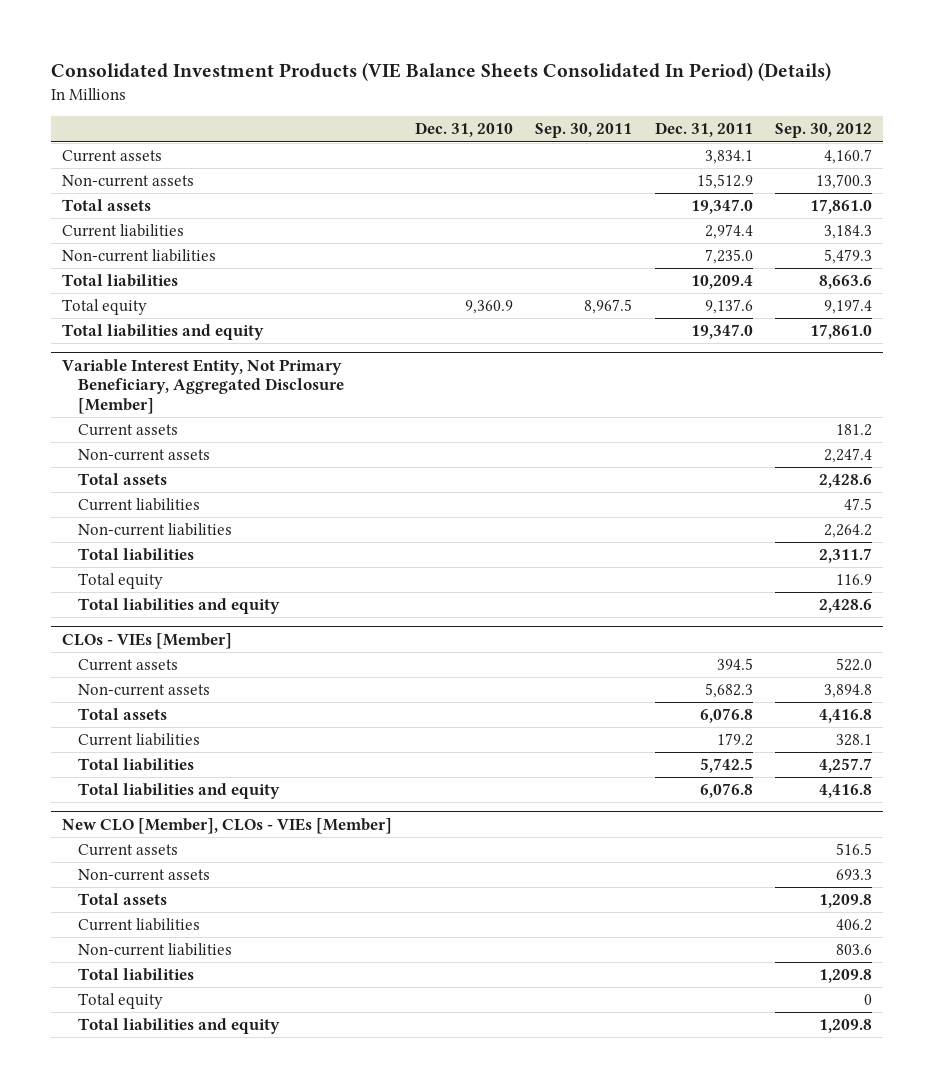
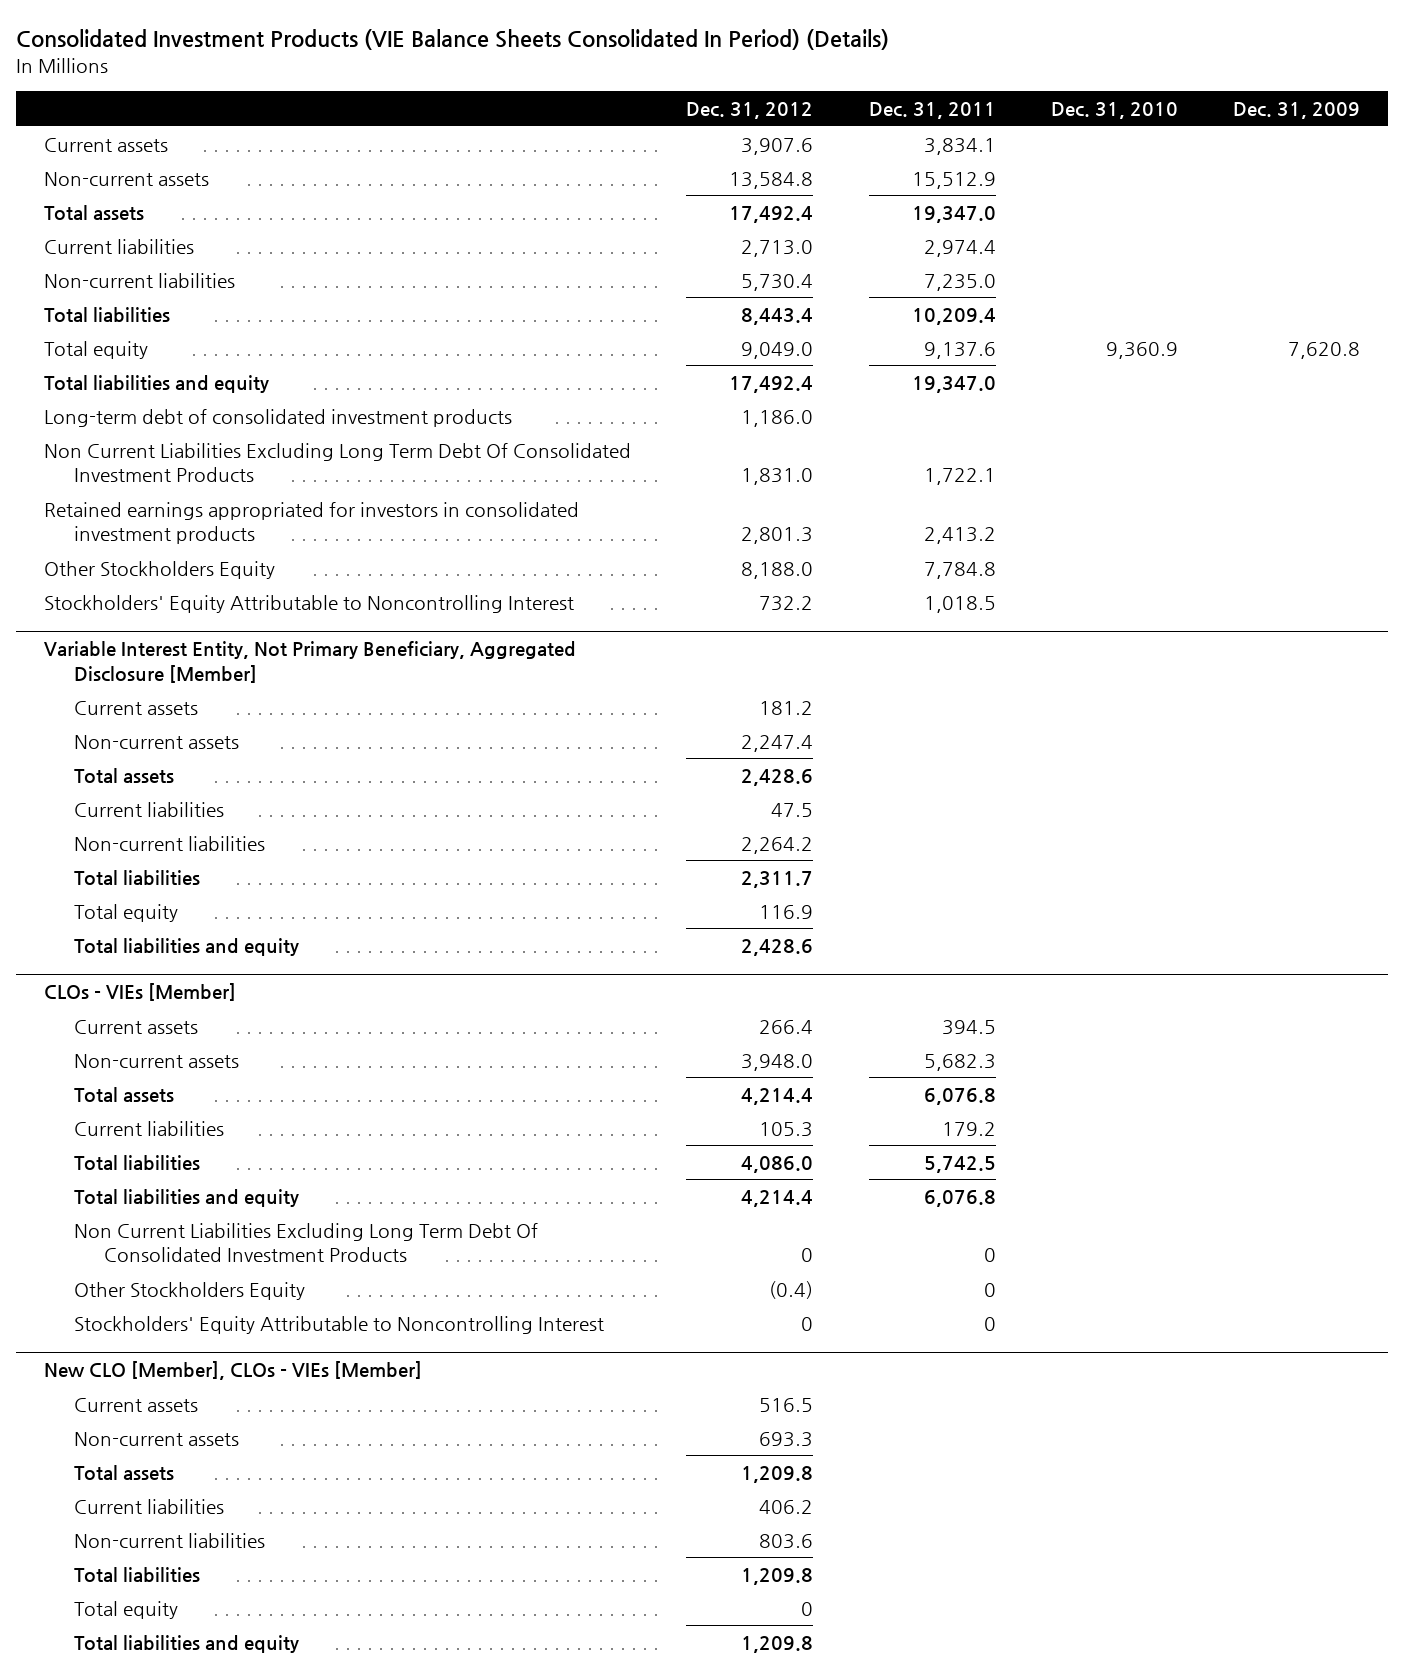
- | Dec. 31, 2010 | Sep. 30, 2011 | Dec. 31, 2011 | Sep. 30, 2012
+ | Dec. 31, 2012 | Dec. 31, 2011 | Dec. 31, 2010 | Dec. 31, 2009
+ Long-term debt of consolidated investment products | 1,186.0 | | |
+ Non Current Liabilities Excluding Long Term Debt Of Consolidated Investment Products | 1,831.0 | 1,722.1 | |
+ Retained earnings appropriated for investors in consolidated investment products | 2,801.3 | 2,413.2 | |
+ Other Stockholders Equity | 8,188.0 | 7,784.8 | |
+ Stockholders' Equity Attributable to Noncontrolling Interest | 732.2 | 1,018.5 | |
@ CLOs - VIEs [Member]
+ Non Current Liabilities Excluding Long Term Debt Of Consolidated Investment Products | 0 | 0 | |
+ Other Stockholders Equity | (0.4) | 0 | |
+ Stockholders' Equity Attributable to Noncontrolling Interest | 0 | 0 | |

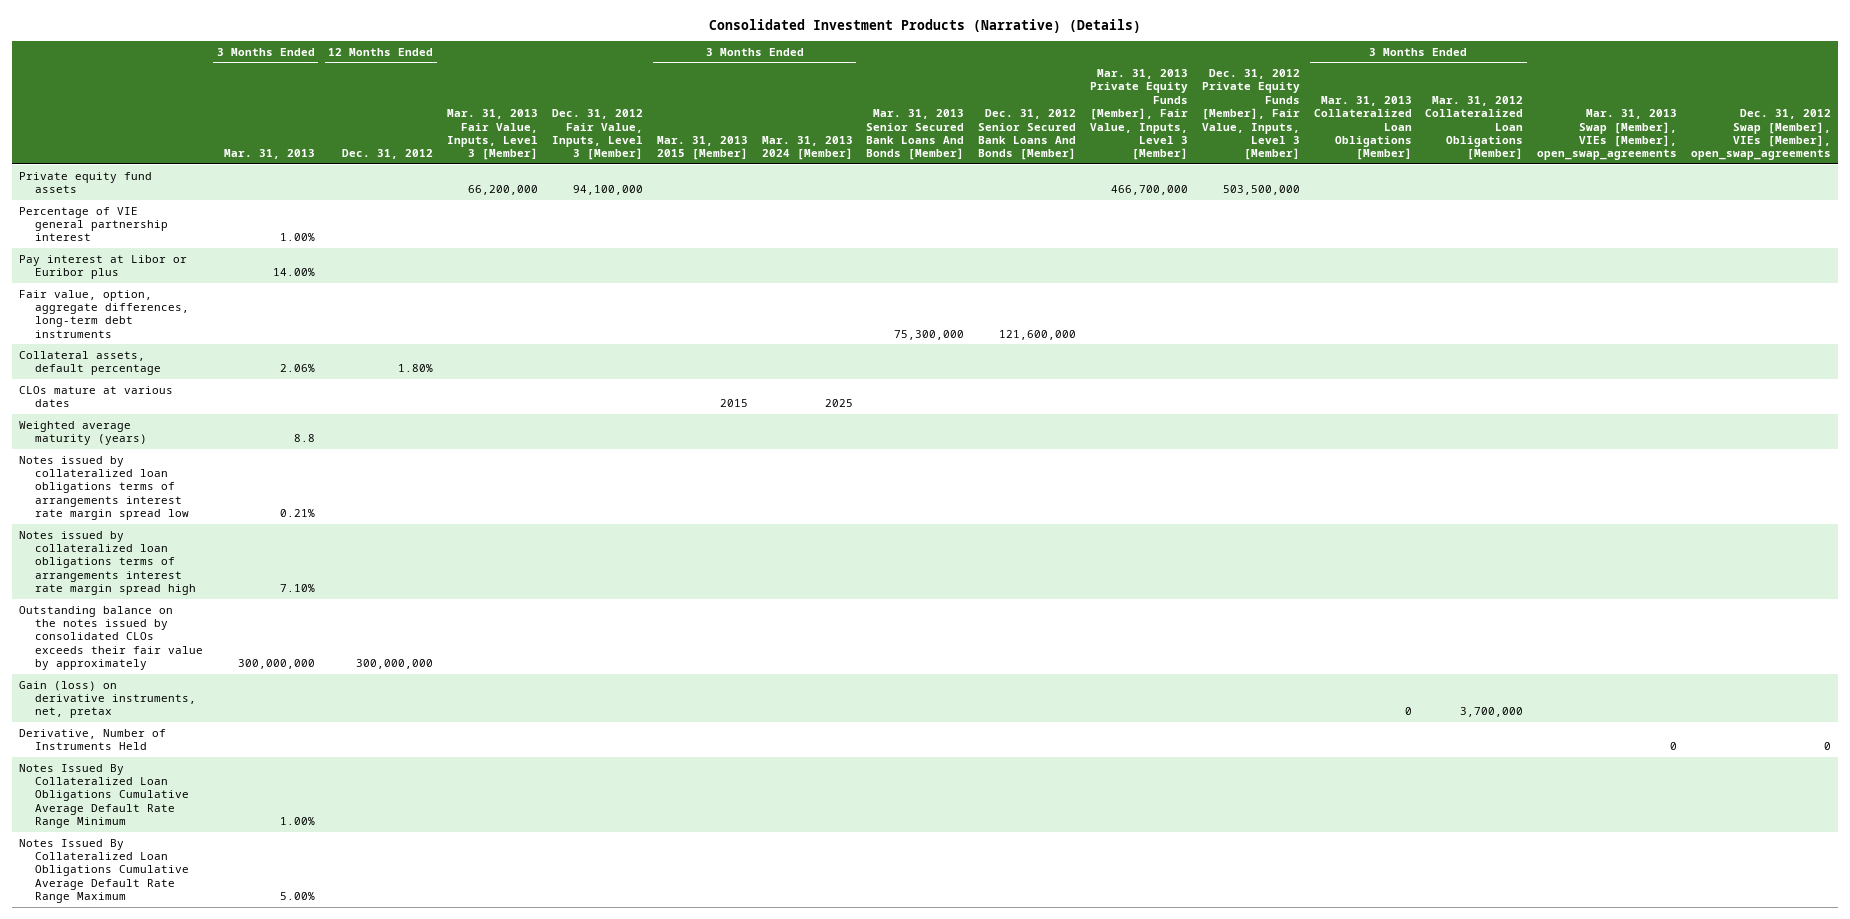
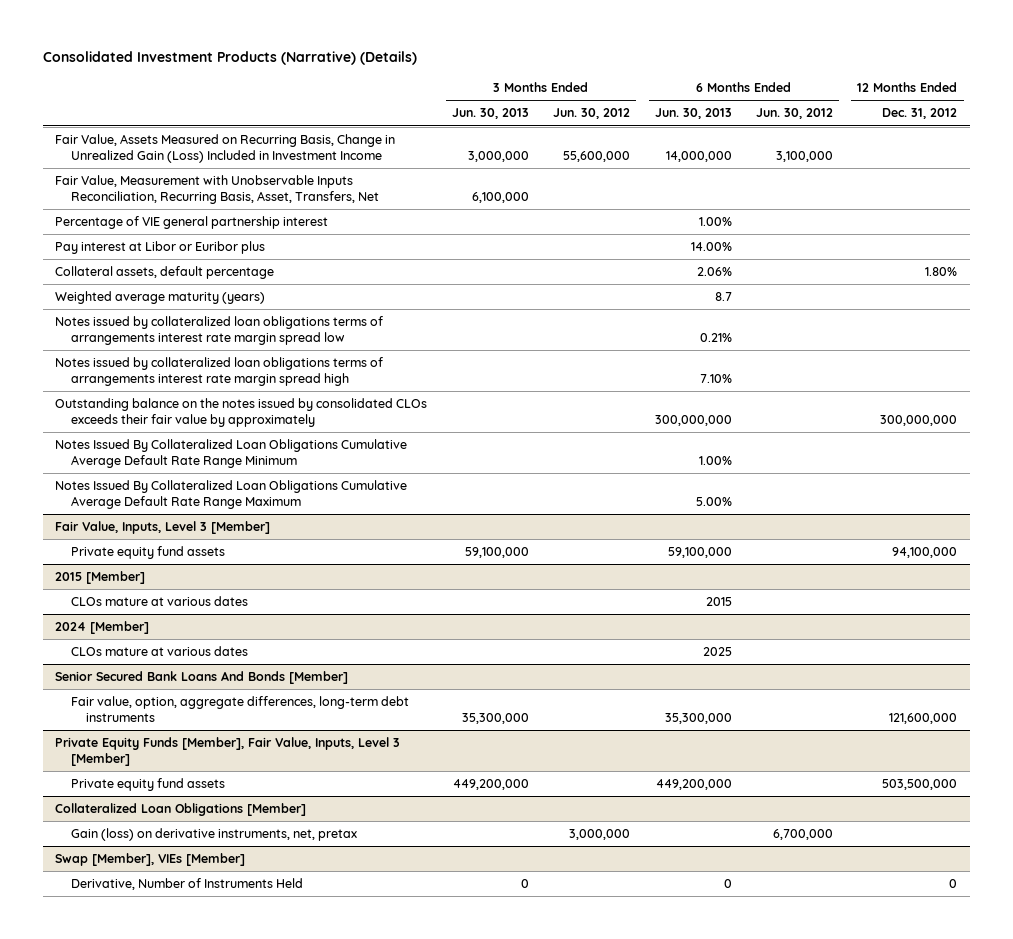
- | 3 Months Ended Mar. 31, 2013 | 12 Months Ended Dec. 31, 2012 | Mar. 31, 2013 Fair Value, Inputs, Level 3 [Member] | Dec. 31, 2012 Fair Value, Inputs, Level 3 [Member] | 3 Months Ended Mar. 31, 2013 2015 [Member] | 3 Months Ended Mar. 31, 2013 2024 [Member] | Mar. 31, 2013 Senior Secured Bank Loans And Bonds [Member] | Dec. 31, 2012 Senior Secured Bank Loans And Bonds [Member] | Mar. 31, 2013 Private Equity Funds [Member], Fair Value, Inputs, Level 3 [Member] | Dec. 31, 2012 Private Equity Funds [Member], Fair Value, Inputs, Level 3 [Member] | 3 Months Ended Mar. 31, 2013 Collateralized Loan Obligations [Member] | 3 Months Ended Mar. 31, 2012 Collateralized Loan Obligations [Member] | Mar. 31, 2013 Swap [Member], VIEs [Member], open_swap_agreements | Dec. 31, 2012 Swap [Member], VIEs [Member], open_swap_agreements
+ | 3 Months Ended Jun. 30, 2013 | 3 Months Ended Jun. 30, 2012 | 6 Months Ended Jun. 30, 2013 | 6 Months Ended Jun. 30, 2012 | 12 Months Ended Dec. 31, 2012
- Private equity fund assets | | | 66,200,000 | 94,100,000 | | | | | 466,700,000 | 503,500,000 | | | |
+ Fair Value, Assets Measured on Recurring Basis, Change in Unrealized Gain (Loss) Included in Investment Income | 3,000,000 | 55,600,000 | 14,000,000 | 3,100,000 |
+ Fair Value, Measurement with Unobservable Inputs Reconciliation, Recurring Basis, Asset, Transfers, Net | 6,100,000 | | | |
- Fair value, option, aggregate differences, long-term debt instruments | | | | | | | 75,300,000 | 121,600,000 | | | | | |
- CLOs mature at various dates | | | | | 2015 | 2025 | | | | | | | |
- Gain (loss) on derivative instruments, net, pretax | | | | | | | | | | | 0 | 3,700,000 | |
- Derivative, Number of Instruments Held | | | | | | | | | | | | | 0 | 0
+ Fair Value, Inputs, Level 3 [Member]
+ Private equity fund assets | 59,100,000 | | 59,100,000 | | 94,100,000
+ 2015 [Member]
+ CLOs mature at various dates | | | 2015 | |
+ 2024 [Member]
+ CLOs mature at various dates | | | 2025 | |
+ Senior Secured Bank Loans And Bonds [Member]
+ Fair value, option, aggregate differences, long-term debt instruments | 35,300,000 | | 35,300,000 | | 121,600,000
+ Private Equity Funds [Member], Fair Value, Inputs, Level 3 [Member]
+ Private equity fund assets | 449,200,000 | | 449,200,000 | | 503,500,000
+ Collateralized Loan Obligations [Member]
+ Gain (loss) on derivative instruments, net, pretax | | 3,000,000 | | 6,700,000 |
+ Swap [Member], VIEs [Member]
+ Derivative, Number of Instruments Held | 0 | | 0 | | 0

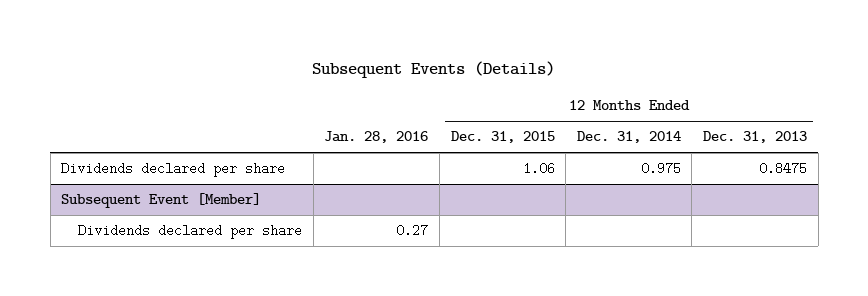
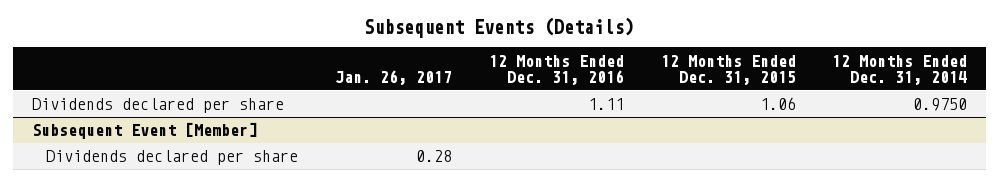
- | Jan. 28, 2016 | 12 Months Ended Dec. 31, 2015 | 12 Months Ended Dec. 31, 2014 | 12 Months Ended Dec. 31, 2013
+ | Jan. 26, 2017 | 12 Months Ended Dec. 31, 2016 | 12 Months Ended Dec. 31, 2015 | 12 Months Ended Dec. 31, 2014
- Dividends declared per share | | 1.06 | 0.975 | 0.8475
+ Dividends declared per share | | 1.11 | 1.06 | 0.9750

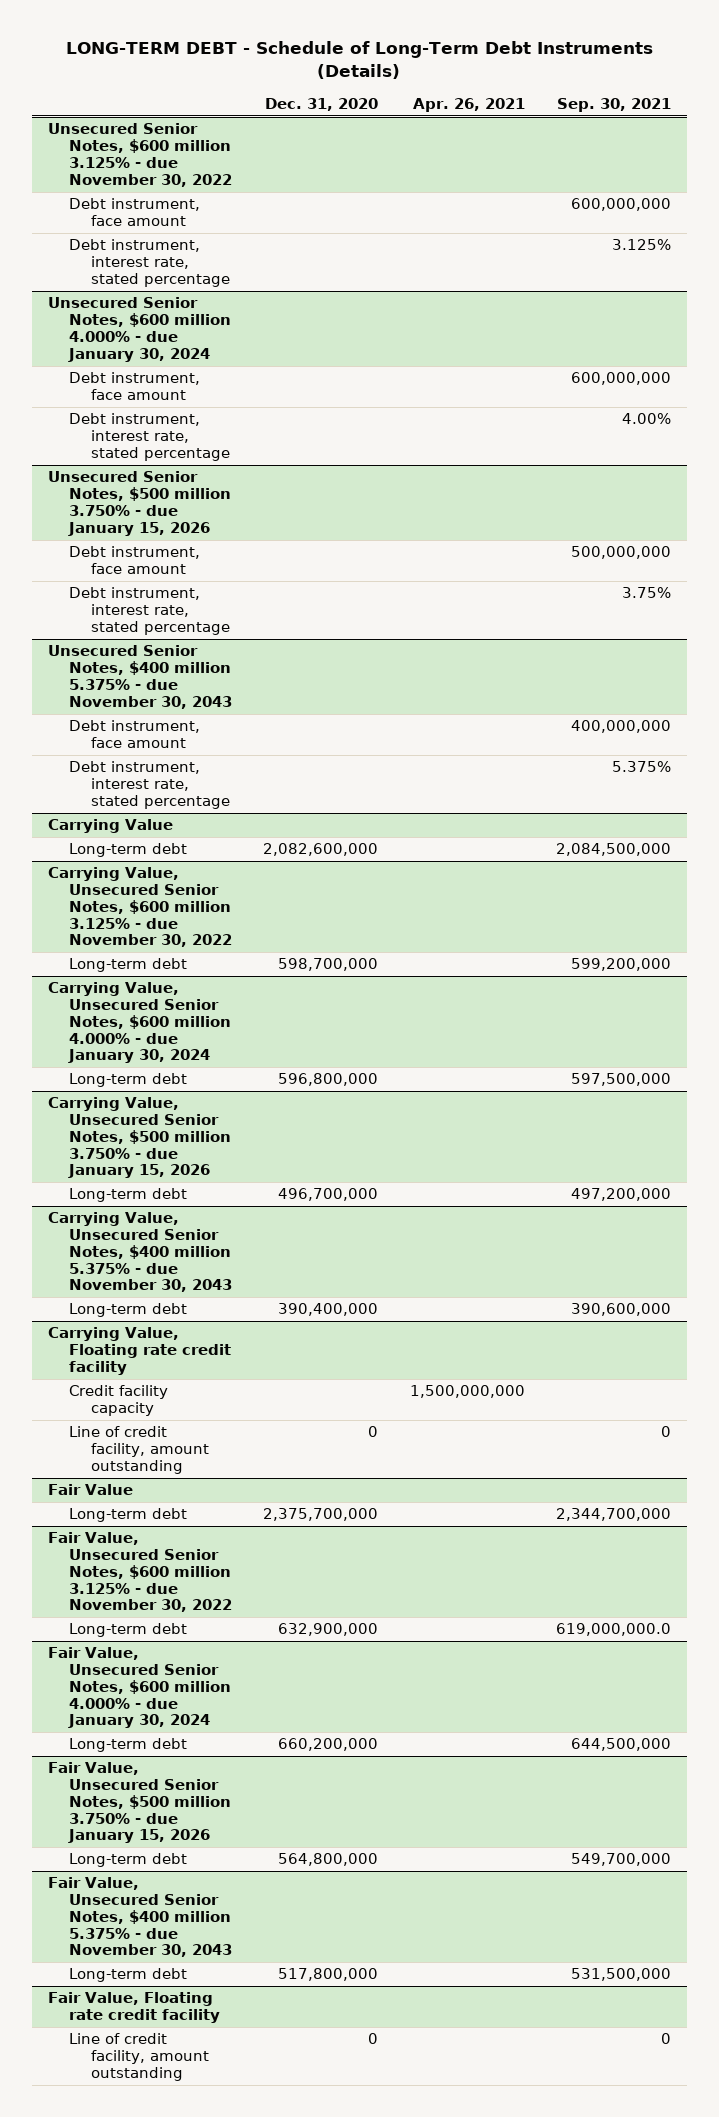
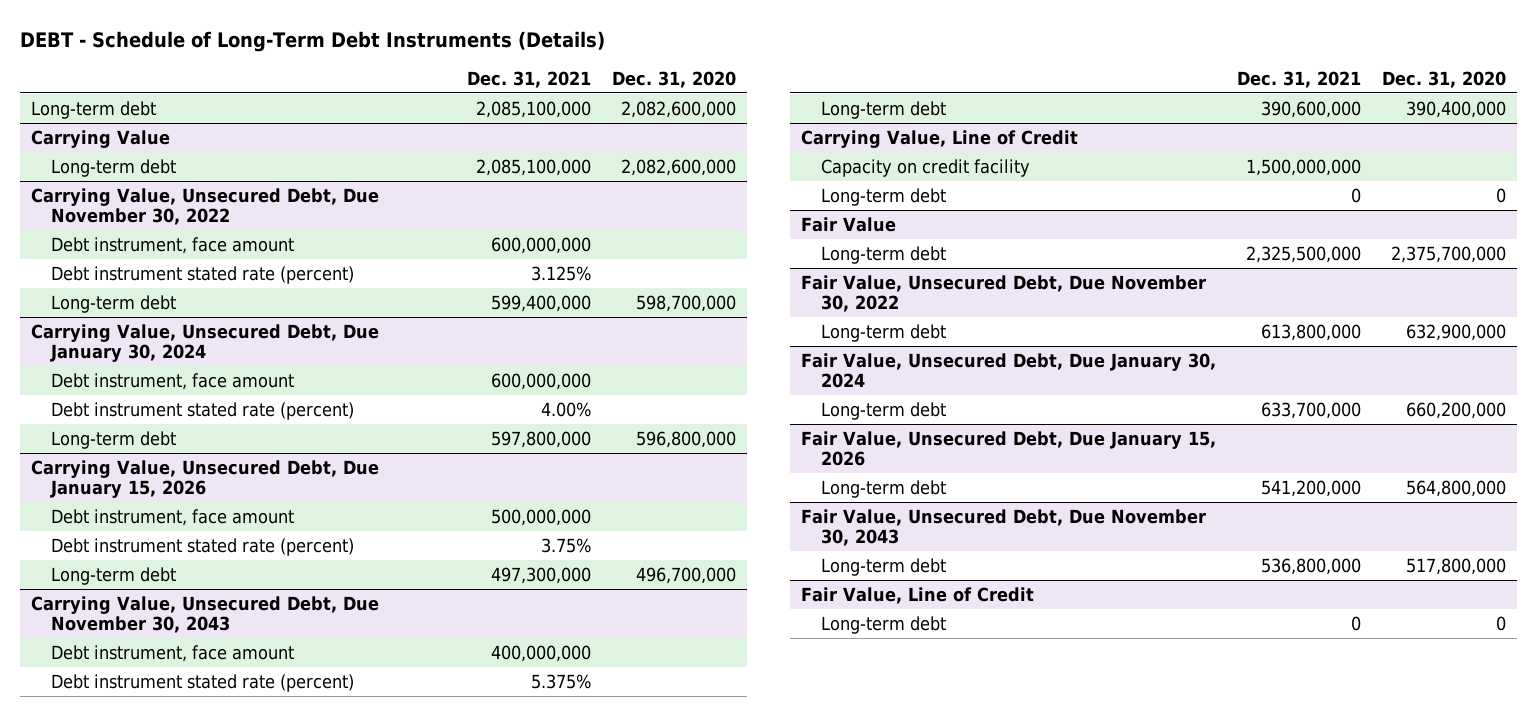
- LONG-TERM DEBT - Schedule of Long-Term Debt Instruments (Details)
+ DEBT - Schedule of Long-Term Debt Instruments (Details)
- | Dec. 31, 2020 | Apr. 26, 2021 | Sep. 30, 2021
+ | Dec. 31, 2021 | Dec. 31, 2020
- Unsecured Senior Notes, $600 million 3.125% - due November 30, 2022
- Debt instrument, face amount | | | 600,000,000
- Debt instrument, interest rate, stated percentage | | | 3.125%
- Unsecured Senior Notes, $600 million 4.000% - due January 30, 2024
- Debt instrument, face amount | | | 600,000,000
- Debt instrument, interest rate, stated percentage | | | 4.00%
- Unsecured Senior Notes, $500 million 3.750% - due January 15, 2026
- Debt instrument, face amount | | | 500,000,000
- Debt instrument, interest rate, stated percentage | | | 3.75%
- Unsecured Senior Notes, $400 million 5.375% - due November 30, 2043
- Debt instrument, face amount | | | 400,000,000
- Debt instrument, interest rate, stated percentage | | | 5.375%
+ Long-term debt | 2,085,100,000 | 2,082,600,000
- Carrying Value, Unsecured Senior Notes, $600 million 3.125% - due November 30, 2022
+ Carrying Value, Unsecured Debt, Due November 30, 2022
+ Debt instrument, face amount | 600,000,000 |
+ Debt instrument stated rate (percent) | 3.125% |
- Carrying Value, Unsecured Senior Notes, $600 million 4.000% - due January 30, 2024
+ Carrying Value, Unsecured Debt, Due January 30, 2024
+ Debt instrument, face amount | 600,000,000 |
+ Debt instrument stated rate (percent) | 4.00% |
- Carrying Value, Unsecured Senior Notes, $500 million 3.750% - due January 15, 2026
+ Carrying Value, Unsecured Debt, Due January 15, 2026
+ Debt instrument, face amount | 500,000,000 |
+ Debt instrument stated rate (percent) | 3.75% |
- Carrying Value, Unsecured Senior Notes, $400 million 5.375% - due November 30, 2043
+ Carrying Value, Unsecured Debt, Due November 30, 2043
+ Debt instrument, face amount | 400,000,000 |
+ Debt instrument stated rate (percent) | 5.375% |
- Carrying Value, Floating rate credit facility
- Credit facility capacity | | 1,500,000,000 |
- Line of credit facility, amount outstanding | 0 | | 0
+ Carrying Value, Line of Credit
+ Capacity on credit facility | 1,500,000,000 |
+ Long-term debt | 0 | 0
- Fair Value, Unsecured Senior Notes, $600 million 3.125% - due November 30, 2022
+ Fair Value, Unsecured Debt, Due November 30, 2022
- Fair Value, Unsecured Senior Notes, $600 million 4.000% - due January 30, 2024
+ Fair Value, Unsecured Debt, Due January 30, 2024
- Fair Value, Unsecured Senior Notes, $500 million 3.750% - due January 15, 2026
+ Fair Value, Unsecured Debt, Due January 15, 2026
- Fair Value, Unsecured Senior Notes, $400 million 5.375% - due November 30, 2043
+ Fair Value, Unsecured Debt, Due November 30, 2043
- Fair Value, Floating rate credit facility
- Line of credit facility, amount outstanding | 0 | | 0
+ Fair Value, Line of Credit
+ Long-term debt | 0 | 0

